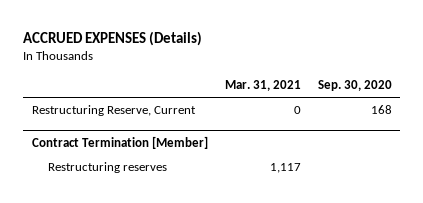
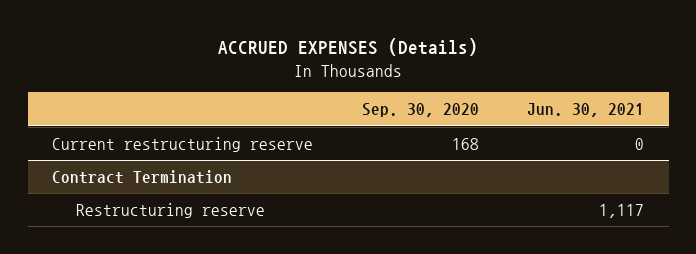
- | Mar. 31, 2021 | Sep. 30, 2020
+ | Sep. 30, 2020 | Jun. 30, 2021
- Restructuring Reserve, Current | 0 | 168
- Contract Termination [Member]
- Restructuring reserves | 1,117 |
+ Current restructuring reserve | 168 | 0
+ Contract Termination
+ Restructuring reserve | | 1,117

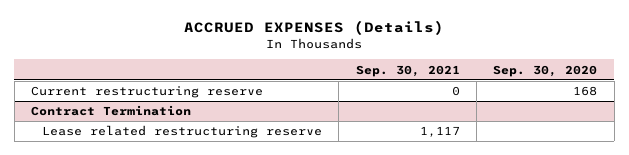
- | Sep. 30, 2020 | Jun. 30, 2021
+ | Sep. 30, 2021 | Sep. 30, 2020
@ Contract Termination
- Restructuring reserve | | 1,117
+ Lease related restructuring reserve | 1,117 |

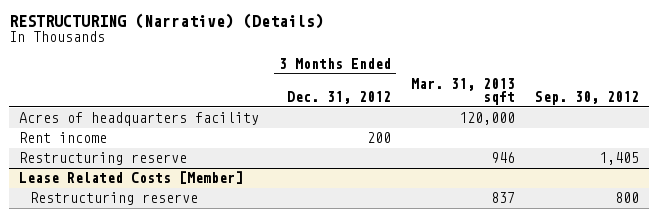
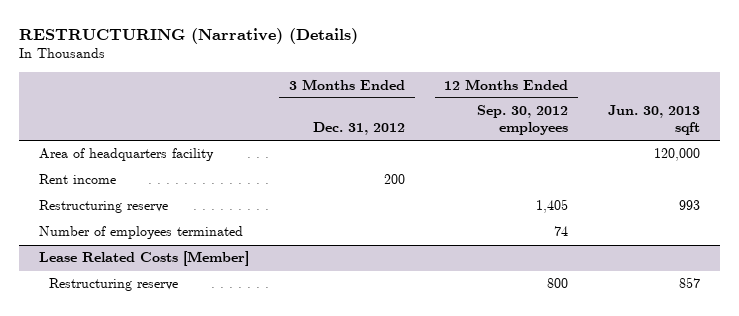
- | 3 Months Ended Dec. 31, 2012 | Mar. 31, 2013 sqft | Sep. 30, 2012
+ | 3 Months Ended Dec. 31, 2012 | 12 Months Ended Sep. 30, 2012 employees | Jun. 30, 2013 sqft
- Acres of headquarters facility | | 120,000 |
+ Area of headquarters facility | | | 120,000
+ Number of employees terminated | | 74 |

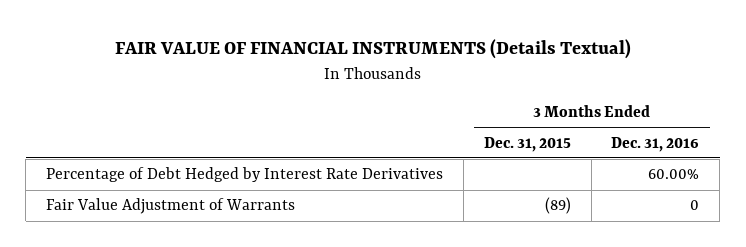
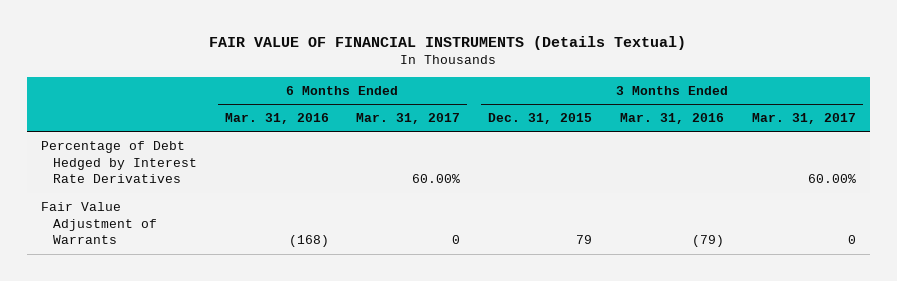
- | 3 Months Ended Dec. 31, 2015 | 3 Months Ended Dec. 31, 2016
+ | 6 Months Ended Mar. 31, 2016 | 6 Months Ended Mar. 31, 2017 | 3 Months Ended Dec. 31, 2015 | 3 Months Ended Mar. 31, 2016 | 3 Months Ended Mar. 31, 2017
- Fair Value Adjustment of Warrants | (89) | 0
+ Fair Value Adjustment of Warrants | (168) | 0 | 79 | (79) | 0

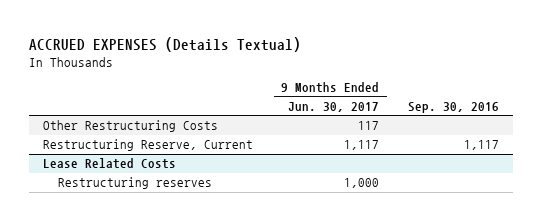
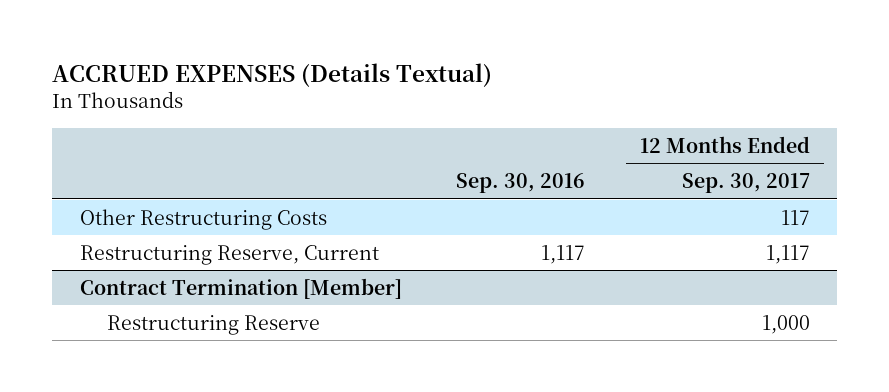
- | 9 Months Ended Jun. 30, 2017 | Sep. 30, 2016
+ | Sep. 30, 2016 | 12 Months Ended Sep. 30, 2017
- Lease Related Costs
- Restructuring reserves | 1,000 |
+ Contract Termination [Member]
+ Restructuring Reserve | | 1,000

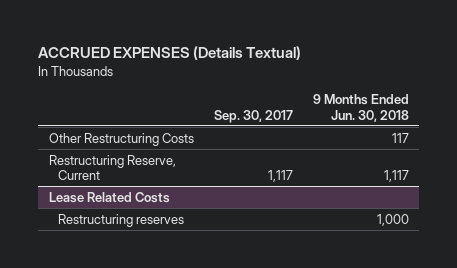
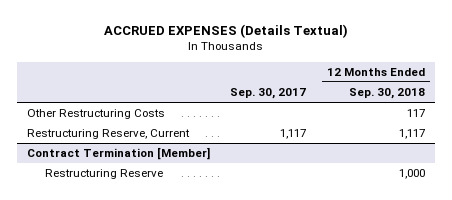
- | Sep. 30, 2017 | 9 Months Ended Jun. 30, 2018
+ | Sep. 30, 2017 | 12 Months Ended Sep. 30, 2018
- Lease Related Costs
- Restructuring reserves | | 1,000
+ Contract Termination [Member]
+ Restructuring Reserve | | 1,000

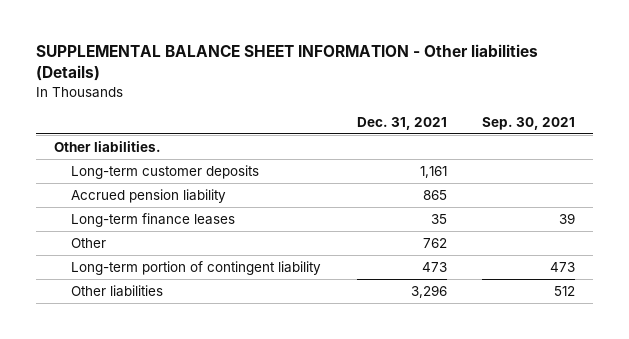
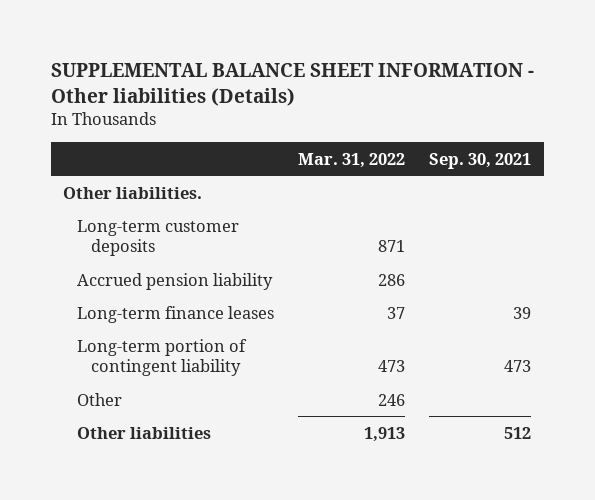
- | Dec. 31, 2021 | Sep. 30, 2021
+ | Mar. 31, 2022 | Sep. 30, 2021
moved down: Other | 246 |

